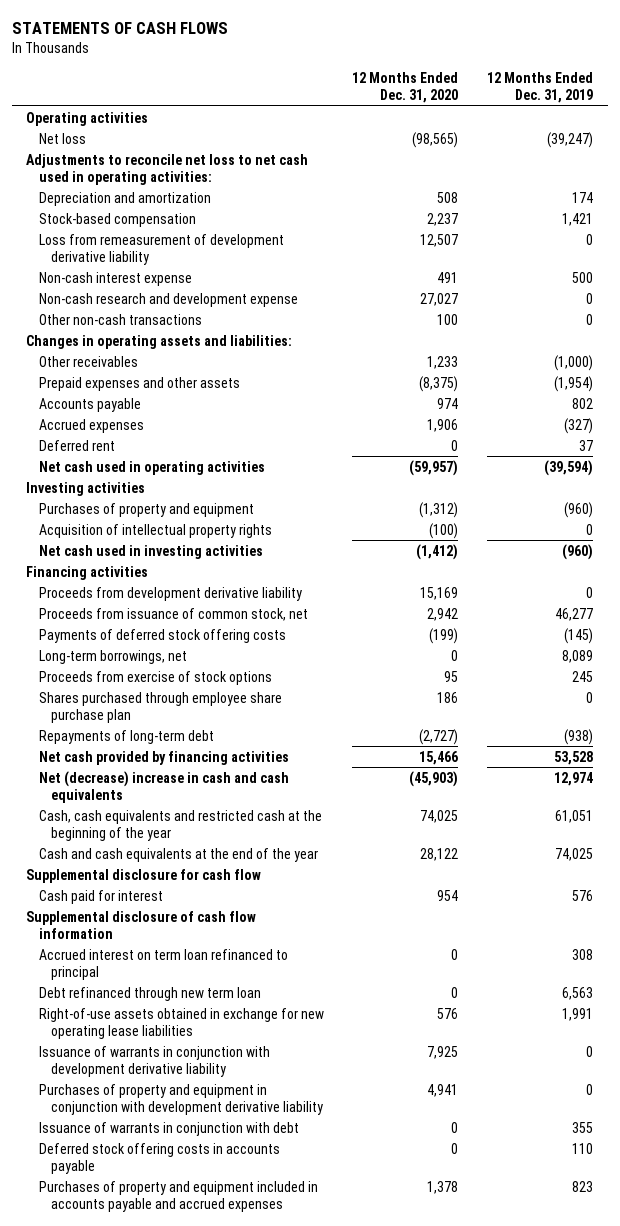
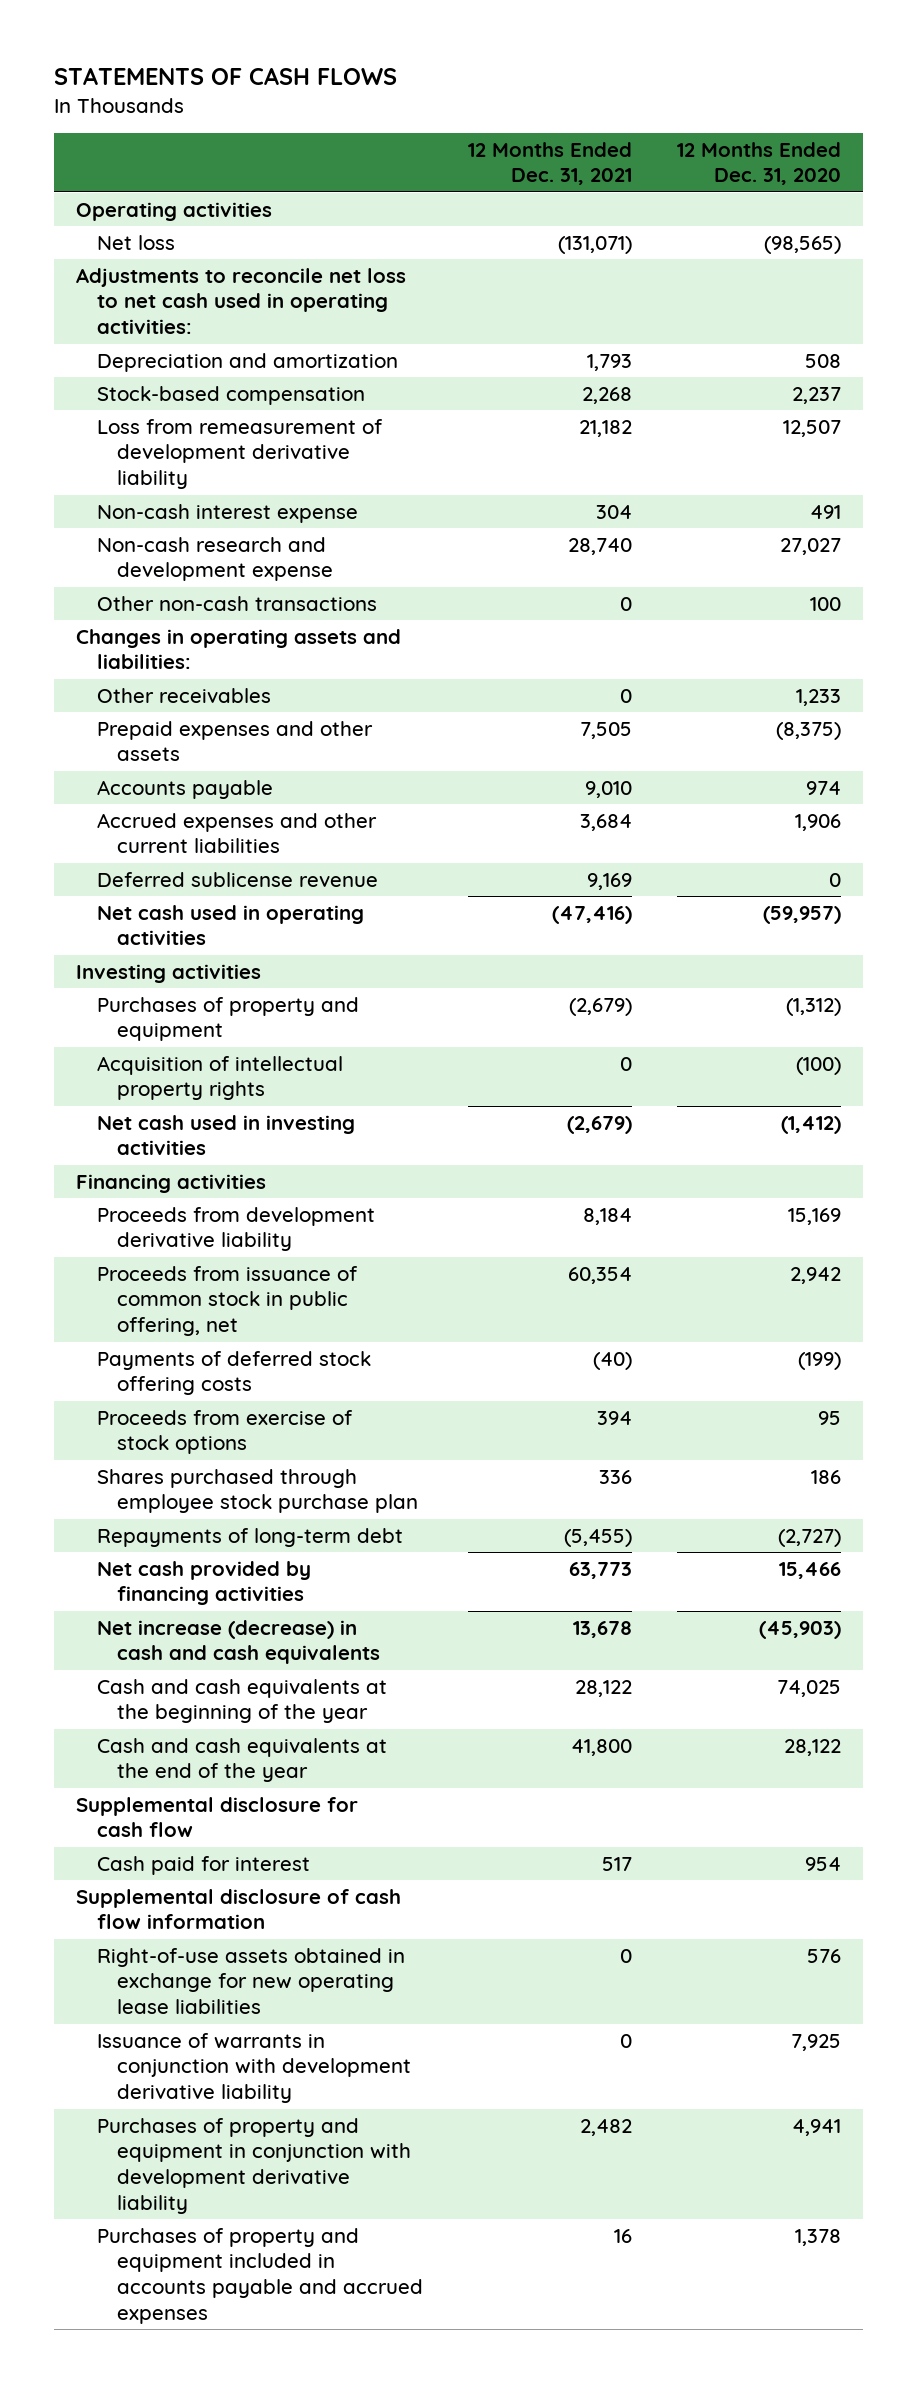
- | 12 Months Ended Dec. 31, 2020 | 12 Months Ended Dec. 31, 2019
+ | 12 Months Ended Dec. 31, 2021 | 12 Months Ended Dec. 31, 2020
- Accrued expenses | 1,906 | (327)
- Deferred rent | 0 | 37
+ Accrued expenses and other current liabilities | 3,684 | 1,906
+ Deferred sublicense revenue | 9,169 | 0
- Proceeds from issuance of common stock, net | 2,942 | 46,277
+ Proceeds from issuance of common stock in public offering, net | 60,354 | 2,942
- Long-term borrowings, net | 0 | 8,089
- Shares purchased through employee share purchase plan | 186 | 0
+ Shares purchased through employee stock purchase plan | 336 | 186
- Net (decrease) increase in cash and cash equivalents | (45,903) | 12,974
- Cash, cash equivalents and restricted cash at the beginning of the year | 74,025 | 61,051
+ Net increase (decrease) in cash and cash equivalents | 13,678 | (45,903)
+ Cash and cash equivalents at the beginning of the year | 28,122 | 74,025
- Accrued interest on term loan refinanced to principal | 0 | 308
- Debt refinanced through new term loan | 0 | 6,563
- Issuance of warrants in conjunction with debt | 0 | 355
- Deferred stock offering costs in accounts payable | 0 | 110

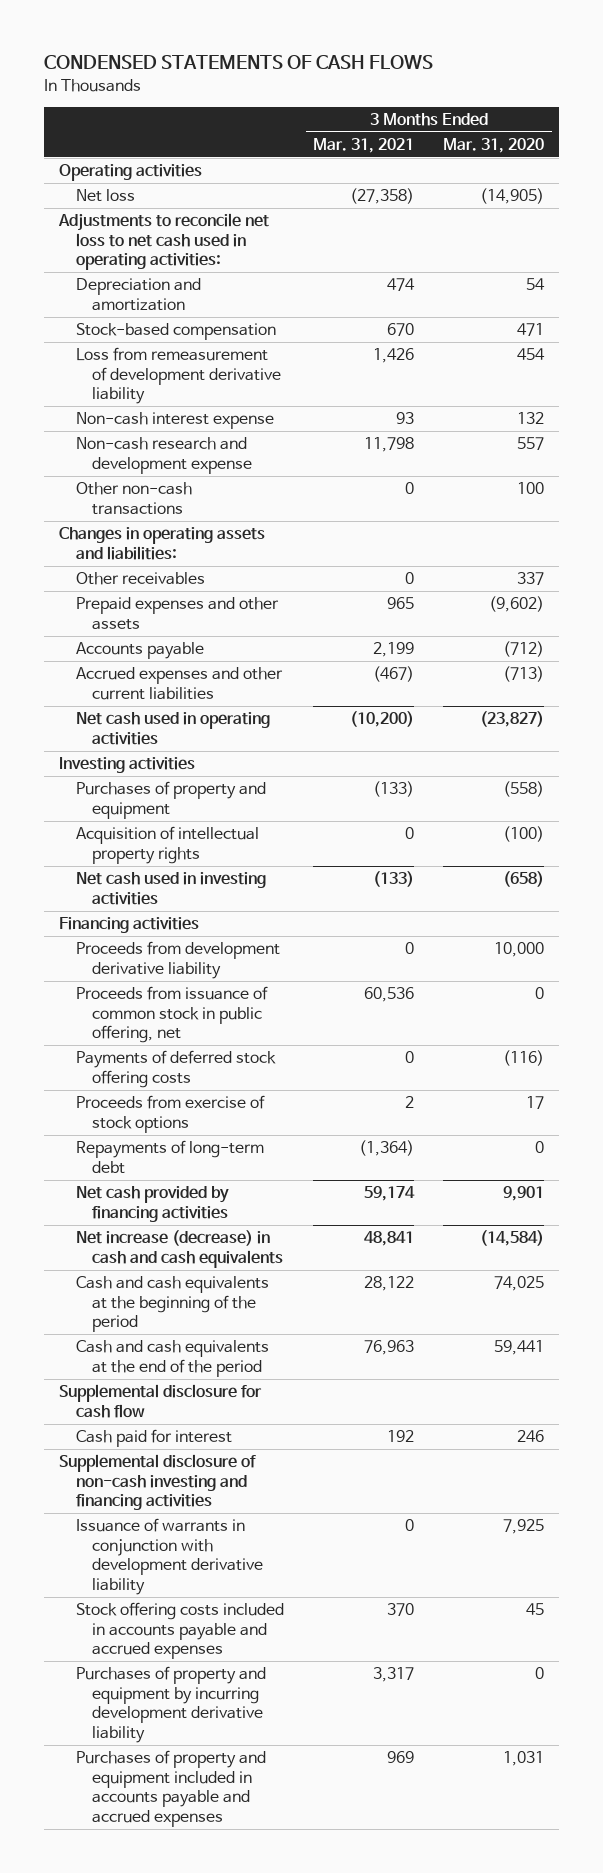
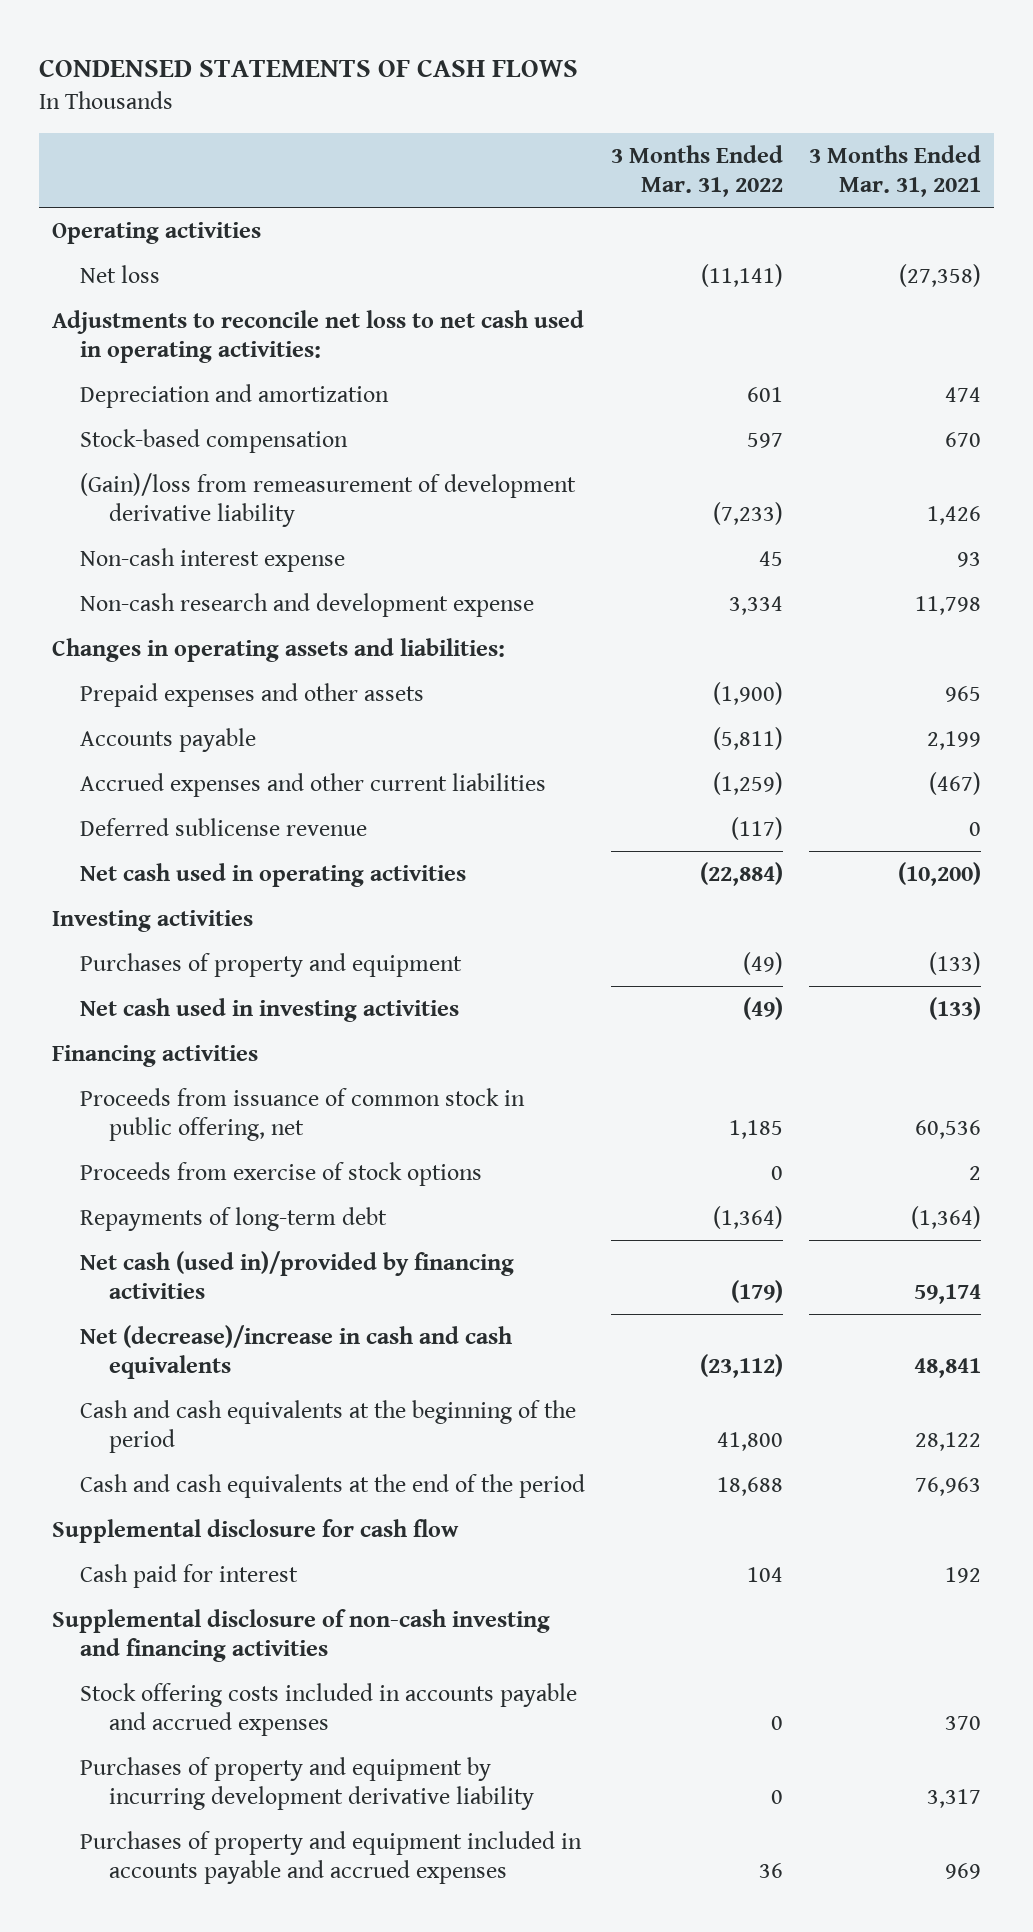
- | 3 Months Ended Mar. 31, 2021 | 3 Months Ended Mar. 31, 2020
+ | 3 Months Ended Mar. 31, 2022 | 3 Months Ended Mar. 31, 2021
- Loss from remeasurement of development derivative liability | 1,426 | 454
+ (Gain)/loss from remeasurement of development derivative liability | (7,233) | 1,426
- Other non-cash transactions | 0 | 100
- Other receivables | 0 | 337
+ Deferred sublicense revenue | (117) | 0
- Acquisition of intellectual property rights | 0 | (100)
- Proceeds from development derivative liability | 0 | 10,000
- Payments of deferred stock offering costs | 0 | (116)
- Net cash provided by financing activities | 59,174 | 9,901
- Net increase (decrease) in cash and cash equivalents | 48,841 | (14,584)
+ Net cash (used in)/provided by financing activities | (179) | 59,174
+ Net (decrease)/increase in cash and cash equivalents | (23,112) | 48,841
- Issuance of warrants in conjunction with development derivative liability | 0 | 7,925

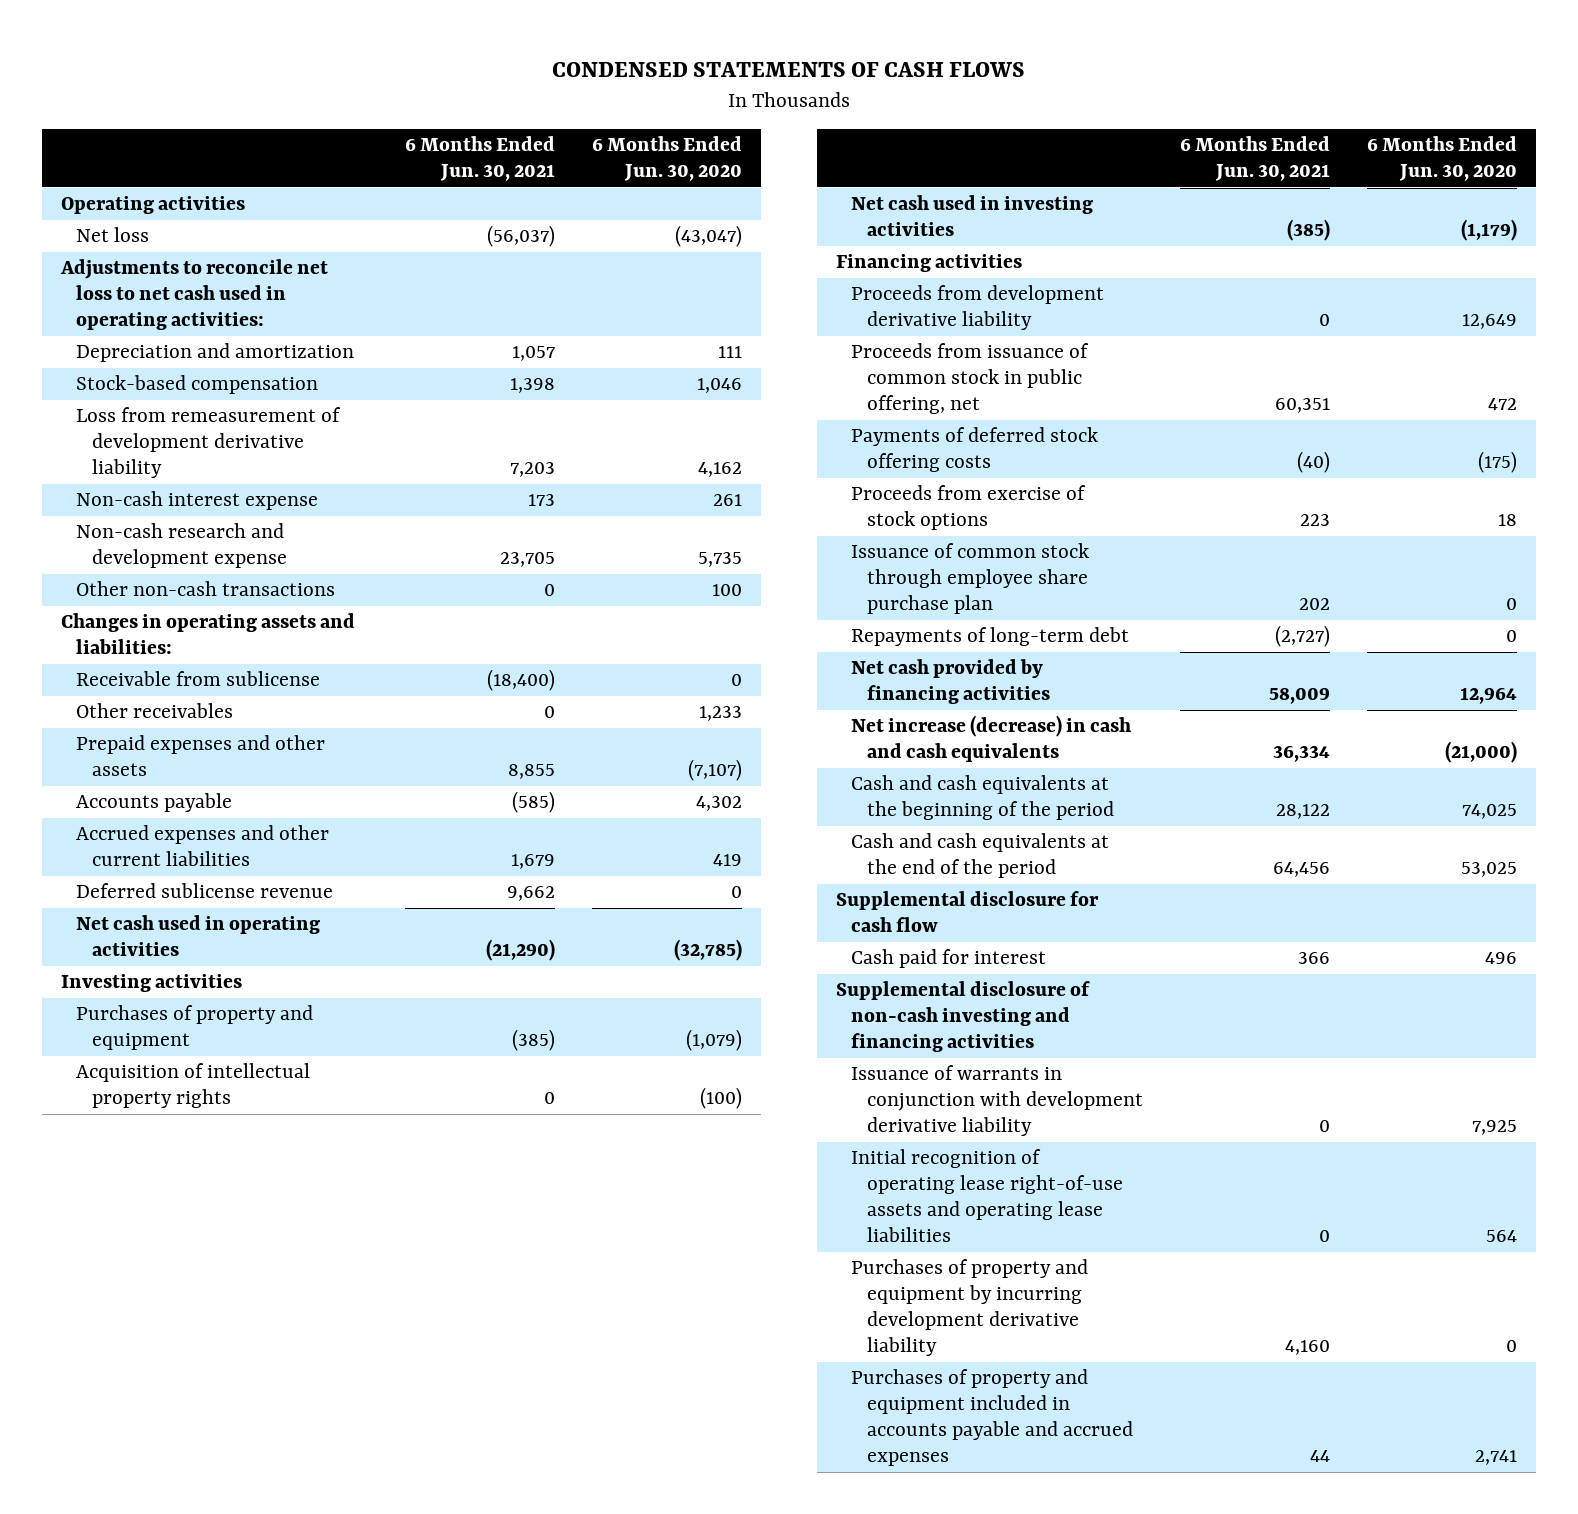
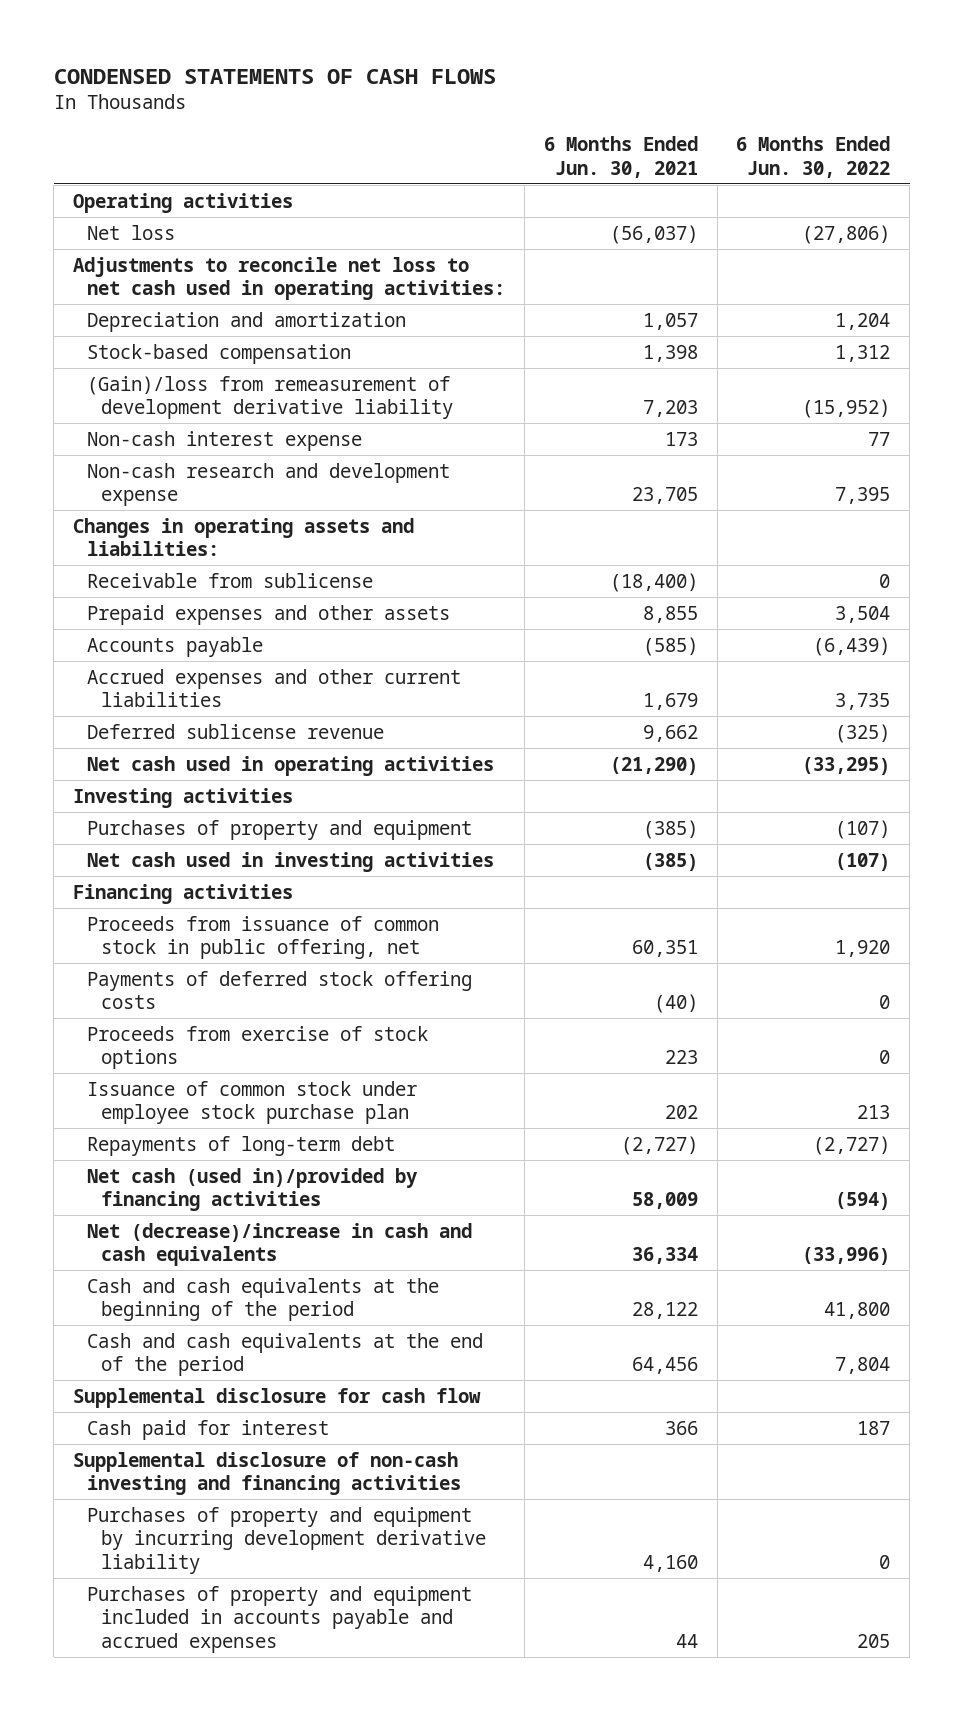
- | 6 Months Ended Jun. 30, 2021 | 6 Months Ended Jun. 30, 2020
+ | 6 Months Ended Jun. 30, 2021 | 6 Months Ended Jun. 30, 2022
- Loss from remeasurement of development derivative liability | 7,203 | 4,162
+ (Gain)/loss from remeasurement of development derivative liability | 7,203 | (15,952)
- Other non-cash transactions | 0 | 100
- Other receivables | 0 | 1,233
- Acquisition of intellectual property rights | 0 | (100)
- Proceeds from development derivative liability | 0 | 12,649
- Issuance of common stock through employee share purchase plan | 202 | 0
+ Issuance of common stock under employee stock purchase plan | 202 | 213
- Net cash provided by financing activities | 58,009 | 12,964
- Net increase (decrease) in cash and cash equivalents | 36,334 | (21,000)
+ Net cash (used in)/provided by financing activities | 58,009 | (594)
+ Net (decrease)/increase in cash and cash equivalents | 36,334 | (33,996)
- Issuance of warrants in conjunction with development derivative liability | 0 | 7,925
- Initial recognition of operating lease right-of-use assets and operating lease liabilities | 0 | 564

